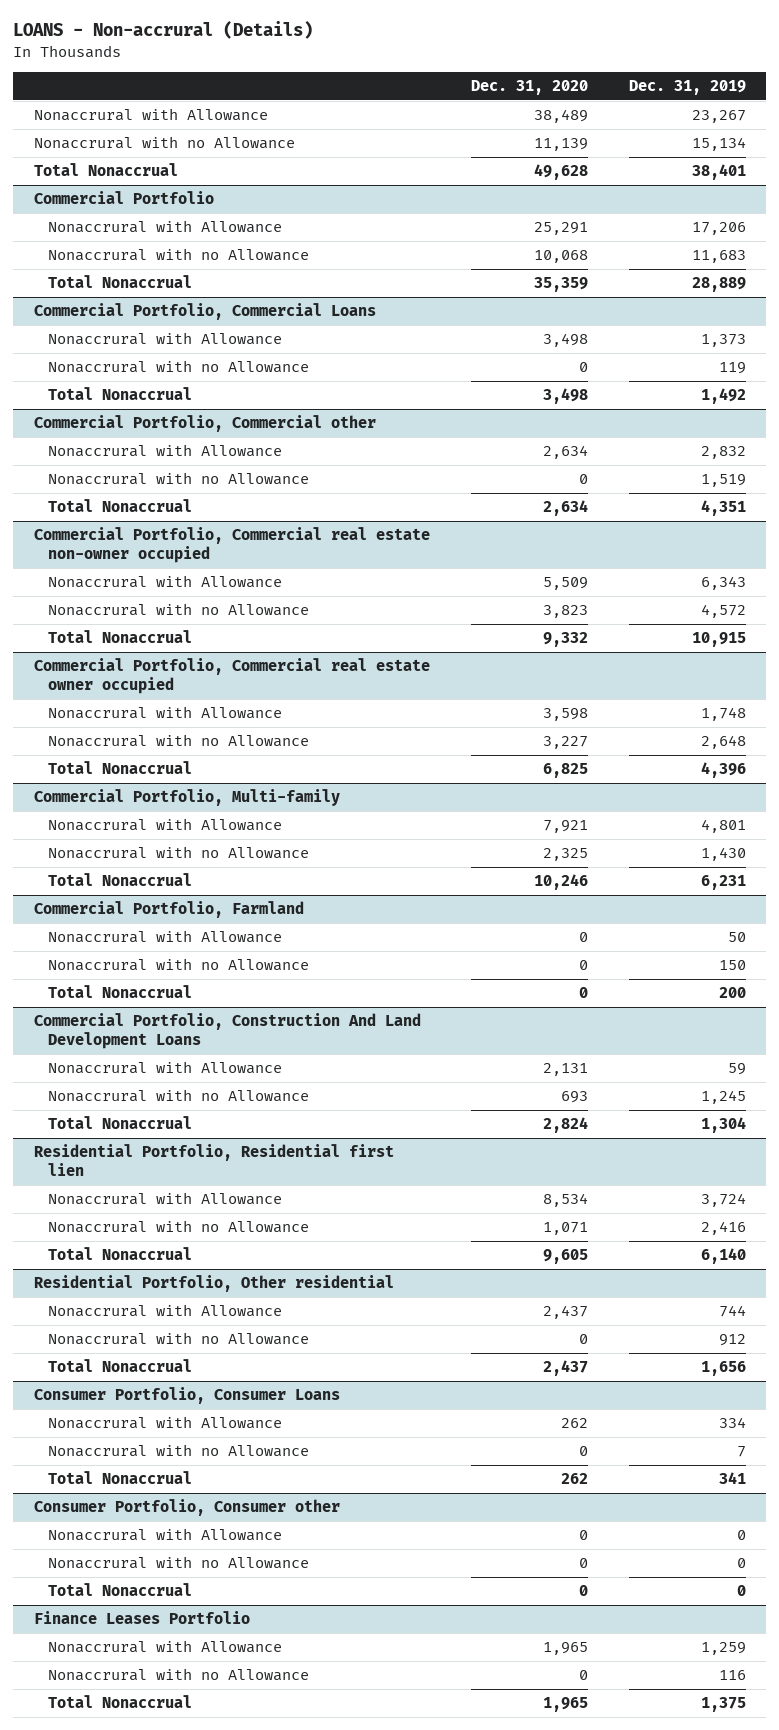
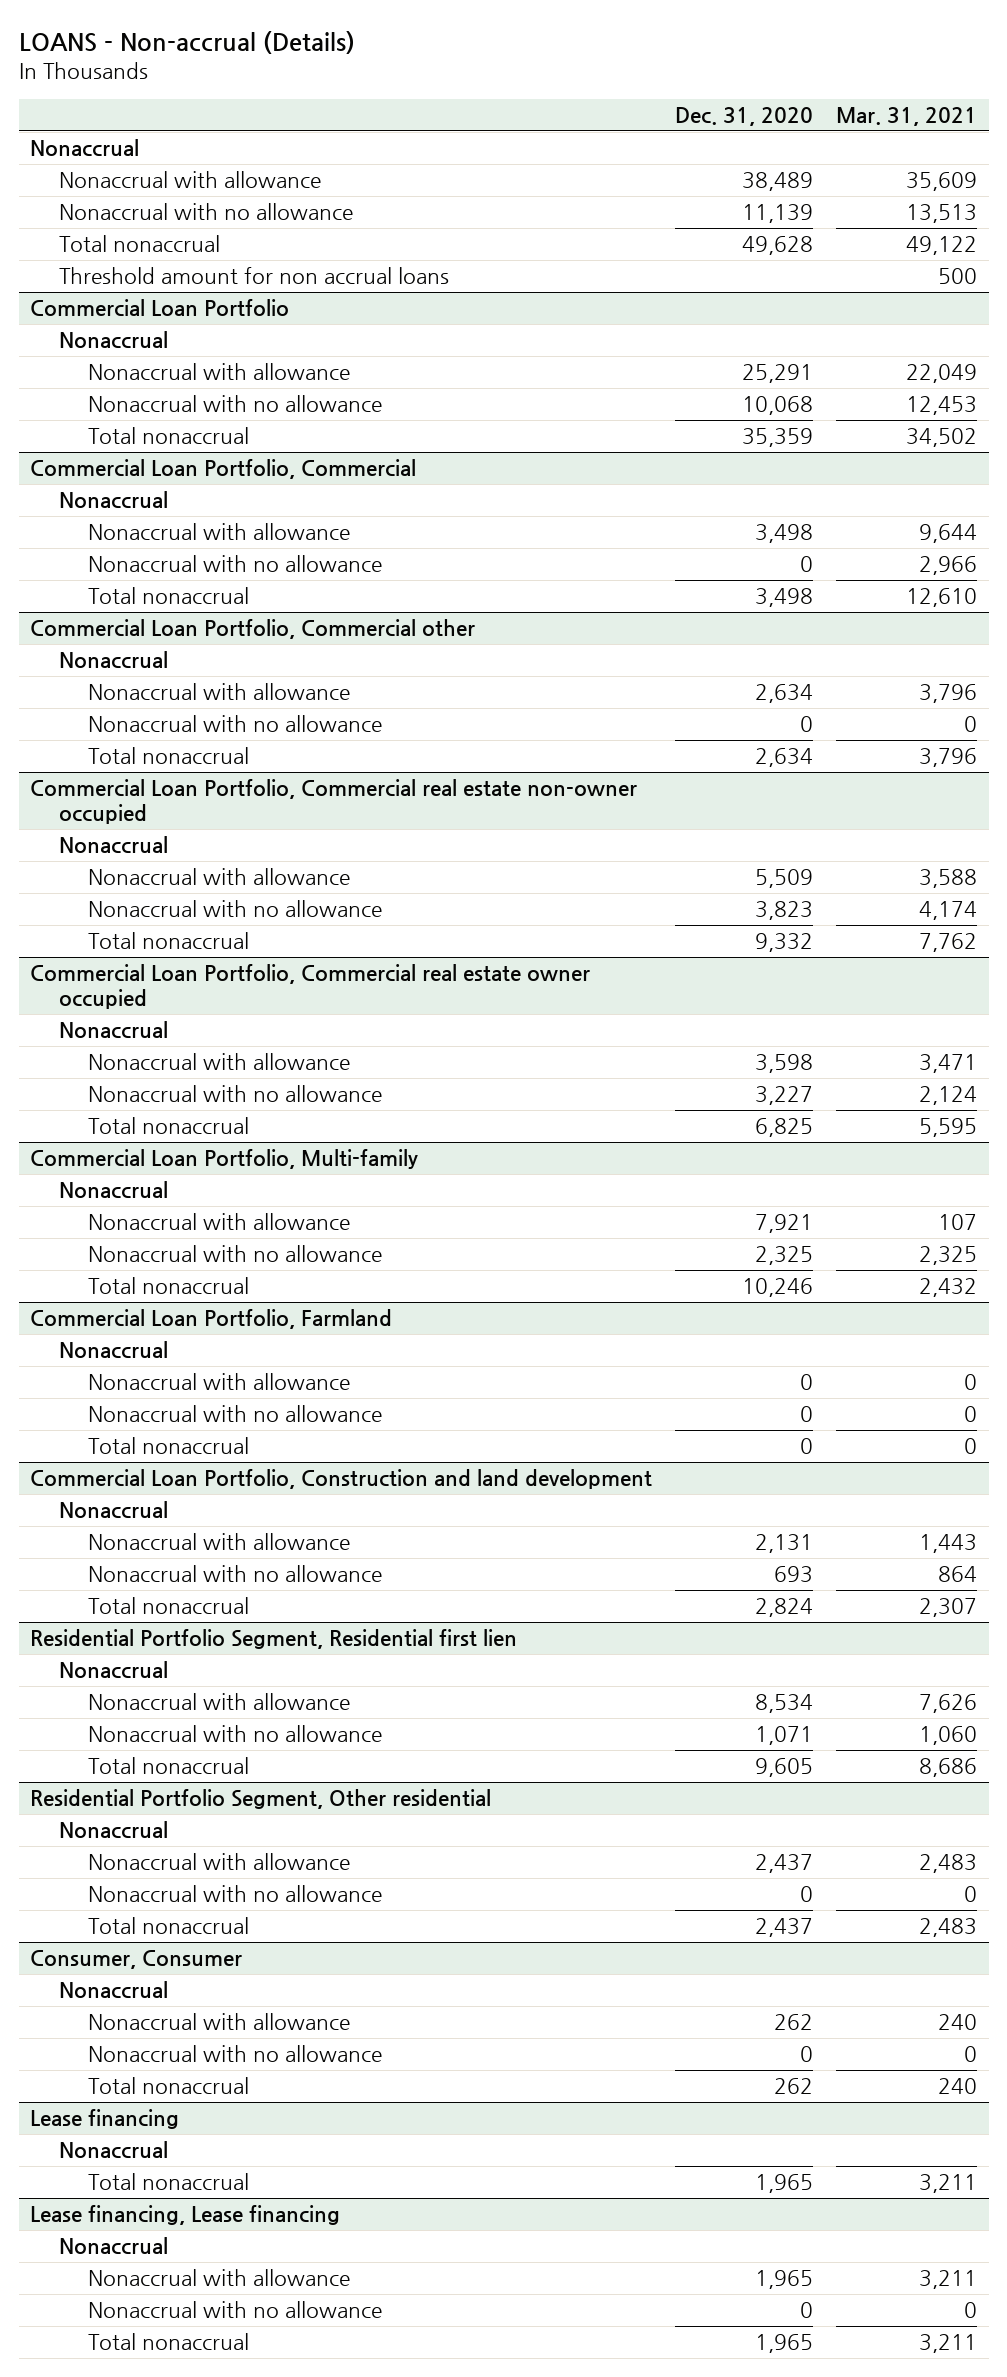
- LOANS - Non-accrural (Details)
+ LOANS - Non-accrual (Details)
- | Dec. 31, 2020 | Dec. 31, 2019
+ | Dec. 31, 2020 | Mar. 31, 2021
- Nonaccrural with Allowance | 38,489 | 23,267
- Nonaccrural with no Allowance | 11,139 | 15,134
- Total Nonaccrual | 49,628 | 38,401
- Commercial Portfolio
- Nonaccrural with Allowance | 25,291 | 17,206
- Nonaccrural with no Allowance | 10,068 | 11,683
- Total Nonaccrual | 35,359 | 28,889
- Commercial Portfolio, Commercial Loans
- Nonaccrural with Allowance | 3,498 | 1,373
- Nonaccrural with no Allowance | 0 | 119
- Total Nonaccrual | 3,498 | 1,492
- Commercial Portfolio, Commercial other
- Nonaccrural with Allowance | 2,634 | 2,832
- Nonaccrural with no Allowance | 0 | 1,519
- Total Nonaccrual | 2,634 | 4,351
- Commercial Portfolio, Commercial real estate non-owner occupied
- Nonaccrural with Allowance | 5,509 | 6,343
- Nonaccrural with no Allowance | 3,823 | 4,572
- Total Nonaccrual | 9,332 | 10,915
- Commercial Portfolio, Commercial real estate owner occupied
- Nonaccrural with Allowance | 3,598 | 1,748
- Nonaccrural with no Allowance | 3,227 | 2,648
- Total Nonaccrual | 6,825 | 4,396
- Commercial Portfolio, Multi-family
- Nonaccrural with Allowance | 7,921 | 4,801
- Nonaccrural with no Allowance | 2,325 | 1,430
- Total Nonaccrual | 10,246 | 6,231
- Commercial Portfolio, Farmland
- Nonaccrural with Allowance | 0 | 50
- Nonaccrural with no Allowance | 0 | 150
- Total Nonaccrual | 0 | 200
- Commercial Portfolio, Construction And Land Development Loans
- Nonaccrural with Allowance | 2,131 | 59
- Nonaccrural with no Allowance | 693 | 1,245
- Total Nonaccrual | 2,824 | 1,304
- Residential Portfolio, Residential first lien
- Nonaccrural with Allowance | 8,534 | 3,724
- Nonaccrural with no Allowance | 1,071 | 2,416
- Total Nonaccrual | 9,605 | 6,140
- Residential Portfolio, Other residential
- Nonaccrural with Allowance | 2,437 | 744
- Nonaccrural with no Allowance | 0 | 912
- Total Nonaccrual | 2,437 | 1,656
- Consumer Portfolio, Consumer Loans
- Nonaccrural with Allowance | 262 | 334
- Nonaccrural with no Allowance | 0 | 7
- Total Nonaccrual | 262 | 341
- Consumer Portfolio, Consumer other
- Nonaccrural with Allowance | 0 | 0
- Nonaccrural with no Allowance | 0 | 0
- Total Nonaccrual | 0 | 0
- Finance Leases Portfolio
- Nonaccrural with Allowance | 1,965 | 1,259
- Nonaccrural with no Allowance | 0 | 116
- Total Nonaccrual | 1,965 | 1,375
+ Nonaccrual
+ Nonaccrual with allowance | 38,489 | 35,609
+ Nonaccrual with no allowance | 11,139 | 13,513
+ Total nonaccrual | 49,628 | 49,122
+ Threshold amount for non accrual loans | | 500
+ Commercial Loan Portfolio
+ Nonaccrual
+ Nonaccrual with allowance | 25,291 | 22,049
+ Nonaccrual with no allowance | 10,068 | 12,453
+ Total nonaccrual | 35,359 | 34,502
+ Commercial Loan Portfolio, Commercial
+ Nonaccrual
+ Nonaccrual with allowance | 3,498 | 9,644
+ Nonaccrual with no allowance | 0 | 2,966
+ Total nonaccrual | 3,498 | 12,610
+ Commercial Loan Portfolio, Commercial other
+ Nonaccrual
+ Nonaccrual with allowance | 2,634 | 3,796
+ Nonaccrual with no allowance | 0 | 0
+ Total nonaccrual | 2,634 | 3,796
+ Commercial Loan Portfolio, Commercial real estate non-owner occupied
+ Nonaccrual
+ Nonaccrual with allowance | 5,509 | 3,588
+ Nonaccrual with no allowance | 3,823 | 4,174
+ Total nonaccrual | 9,332 | 7,762
+ Commercial Loan Portfolio, Commercial real estate owner occupied
+ Nonaccrual
+ Nonaccrual with allowance | 3,598 | 3,471
+ Nonaccrual with no allowance | 3,227 | 2,124
+ Total nonaccrual | 6,825 | 5,595
+ Commercial Loan Portfolio, Multi-family
+ Nonaccrual
+ Nonaccrual with allowance | 7,921 | 107
+ Nonaccrual with no allowance | 2,325 | 2,325
+ Total nonaccrual | 10,246 | 2,432
+ Commercial Loan Portfolio, Farmland
+ Nonaccrual
+ Nonaccrual with allowance | 0 | 0
+ Nonaccrual with no allowance | 0 | 0
+ Total nonaccrual | 0 | 0
+ Commercial Loan Portfolio, Construction and land development
+ Nonaccrual
+ Nonaccrual with allowance | 2,131 | 1,443
+ Nonaccrual with no allowance | 693 | 864
+ Total nonaccrual | 2,824 | 2,307
+ Residential Portfolio Segment, Residential first lien
+ Nonaccrual
+ Nonaccrual with allowance | 8,534 | 7,626
+ Nonaccrual with no allowance | 1,071 | 1,060
+ Total nonaccrual | 9,605 | 8,686
+ Residential Portfolio Segment, Other residential
+ Nonaccrual
+ Nonaccrual with allowance | 2,437 | 2,483
+ Nonaccrual with no allowance | 0 | 0
+ Total nonaccrual | 2,437 | 2,483
+ Consumer, Consumer
+ Nonaccrual
+ Nonaccrual with allowance | 262 | 240
+ Nonaccrual with no allowance | 0 | 0
+ Total nonaccrual | 262 | 240
+ Lease financing
+ Nonaccrual
+ Total nonaccrual | 1,965 | 3,211
+ Lease financing, Lease financing
+ Nonaccrual
+ Nonaccrual with allowance | 1,965 | 3,211
+ Nonaccrual with no allowance | 0 | 0
+ Total nonaccrual | 1,965 | 3,211

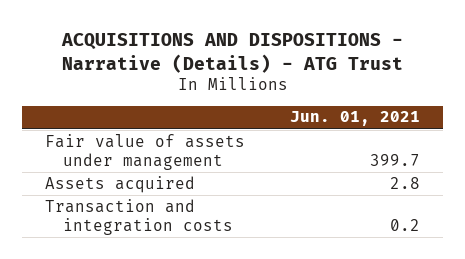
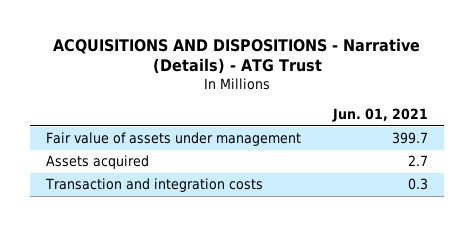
- Assets acquired | 2.8
- Transaction and integration costs | 0.2
+ Assets acquired | 2.7
+ Transaction and integration costs | 0.3

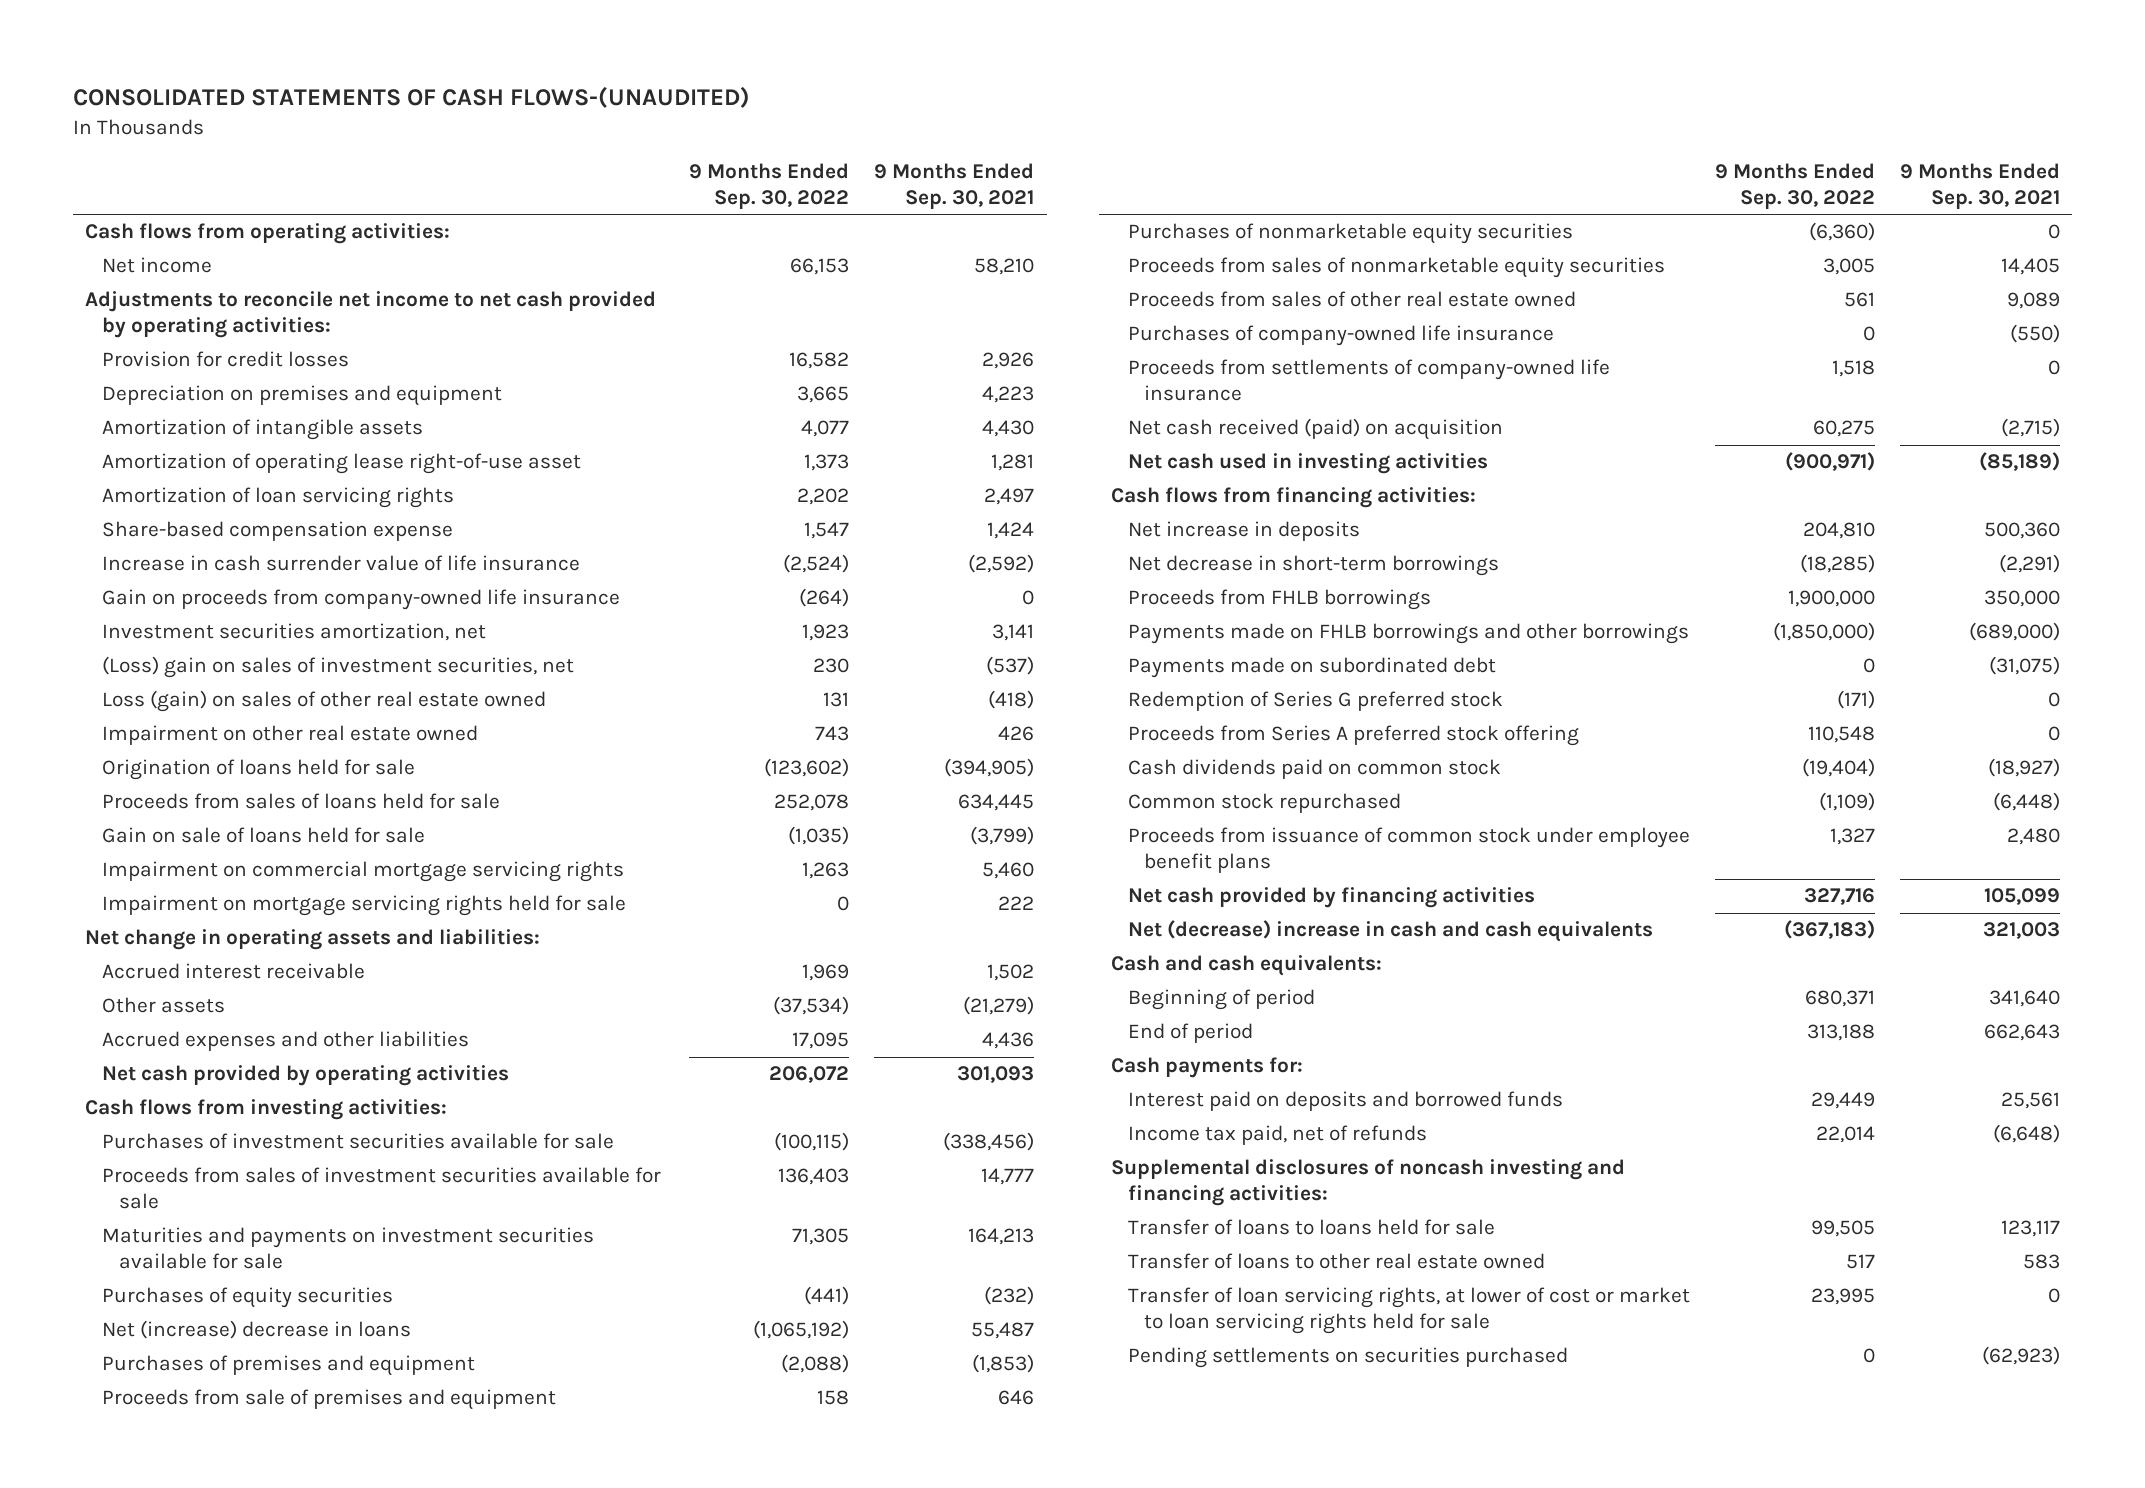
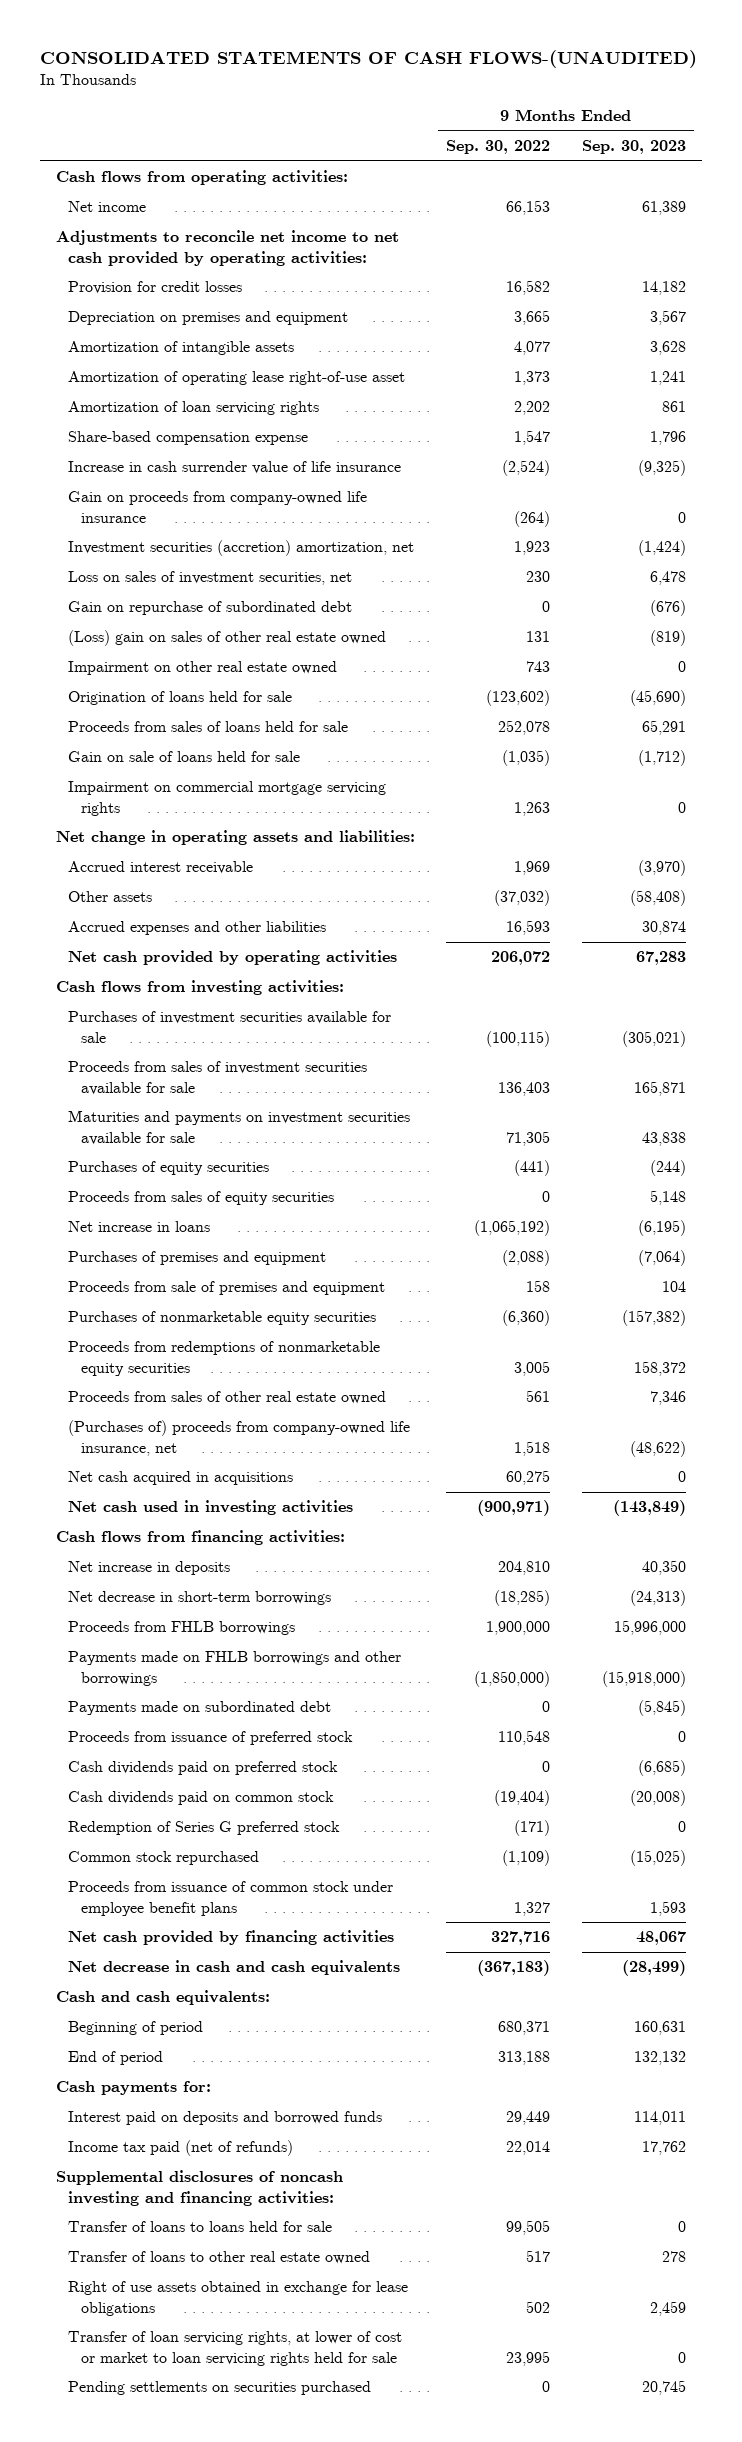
- | 9 Months Ended Sep. 30, 2022 | 9 Months Ended Sep. 30, 2021
+ | 9 Months Ended Sep. 30, 2022 | 9 Months Ended Sep. 30, 2023
- Investment securities amortization, net | 1,923 | 3,141
- (Loss) gain on sales of investment securities, net | 230 | (537)
- Loss (gain) on sales of other real estate owned | 131 | (418)
+ Investment securities (accretion) amortization, net | 1,923 | (1,424)
+ Loss on sales of investment securities, net | 230 | 6,478
+ Gain on repurchase of subordinated debt | 0 | (676)
+ (Loss) gain on sales of other real estate owned | 131 | (819)
- Impairment on mortgage servicing rights held for sale | 0 | 222
- Other assets | (37,534) | (21,279)
- Accrued expenses and other liabilities | 17,095 | 4,436
+ Other assets | (37,032) | (58,408)
+ Accrued expenses and other liabilities | 16,593 | 30,874
- Net (increase) decrease in loans | (1,065,192) | 55,487
+ Proceeds from sales of equity securities | 0 | 5,148
+ Net increase in loans | (1,065,192) | (6,195)
- Proceeds from sales of nonmarketable equity securities | 3,005 | 14,405
+ Proceeds from redemptions of nonmarketable equity securities | 3,005 | 158,372
- Purchases of company-owned life insurance | 0 | (550)
- Proceeds from settlements of company-owned life insurance | 1,518 | 0
- Net cash received (paid) on acquisition | 60,275 | (2,715)
+ (Purchases of) proceeds from company-owned life insurance, net | 1,518 | (48,622)
+ Net cash acquired in acquisitions | 60,275 | 0
- Proceeds from Series A preferred stock offering | 110,548 | 0
+ Proceeds from issuance of preferred stock | 110,548 | 0
+ Cash dividends paid on preferred stock | 0 | (6,685)
moved down: Redemption of Series G preferred stock | (171) | 0
- Net (decrease) increase in cash and cash equivalents | (367,183) | 321,003
+ Net decrease in cash and cash equivalents | (367,183) | (28,499)
- Income tax paid, net of refunds | 22,014 | (6,648)
+ Income tax paid (net of refunds) | 22,014 | 17,762
+ Right of use assets obtained in exchange for lease obligations | 502 | 2,459

